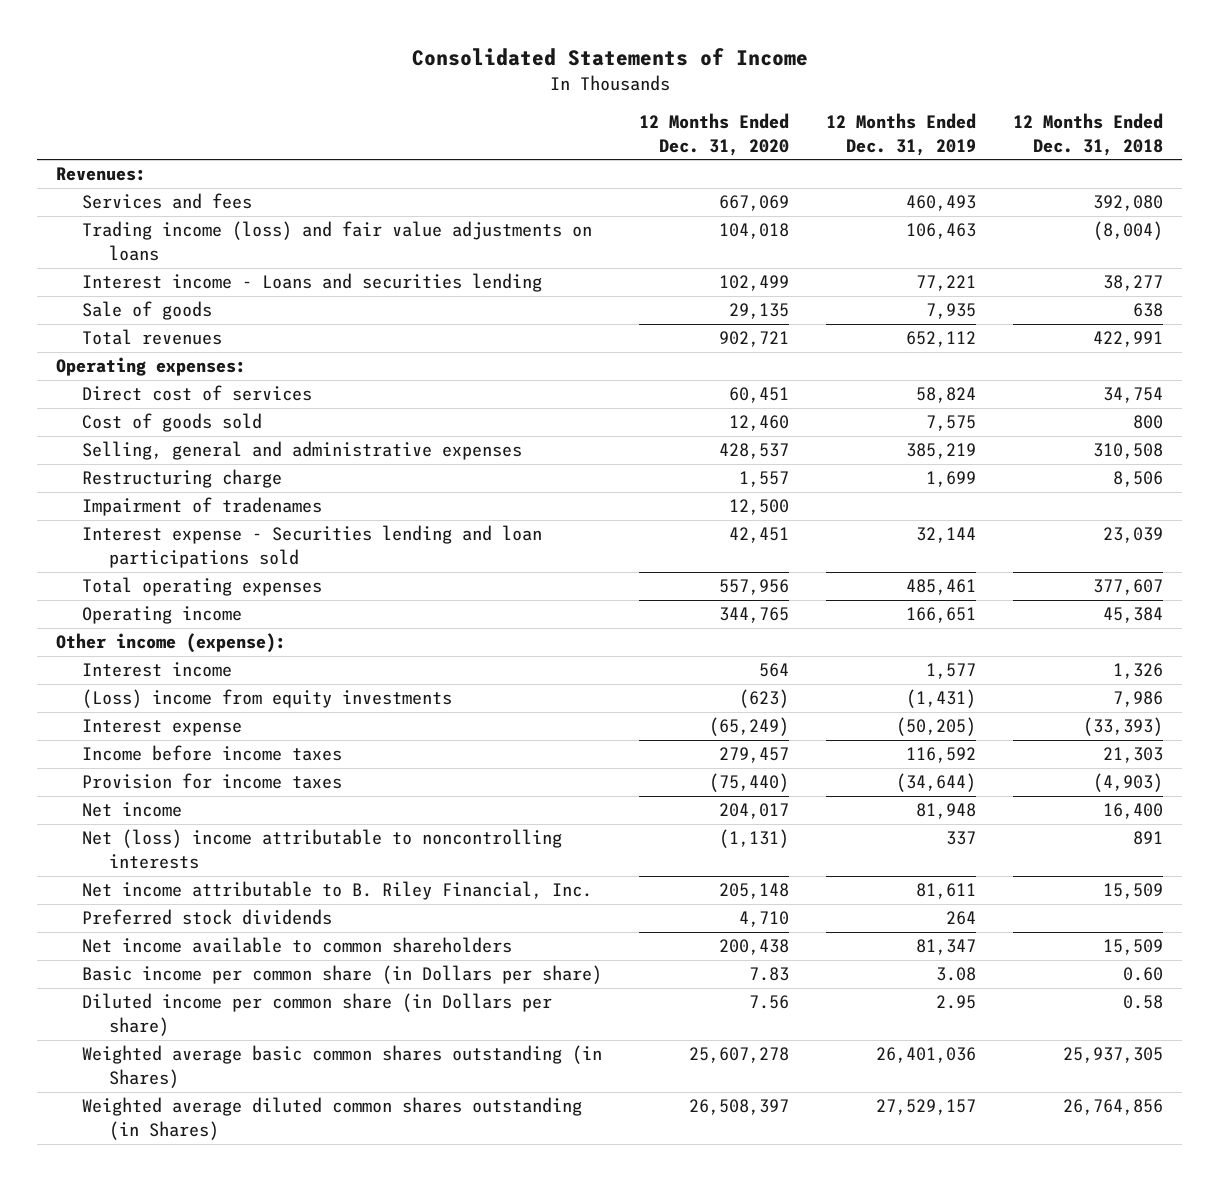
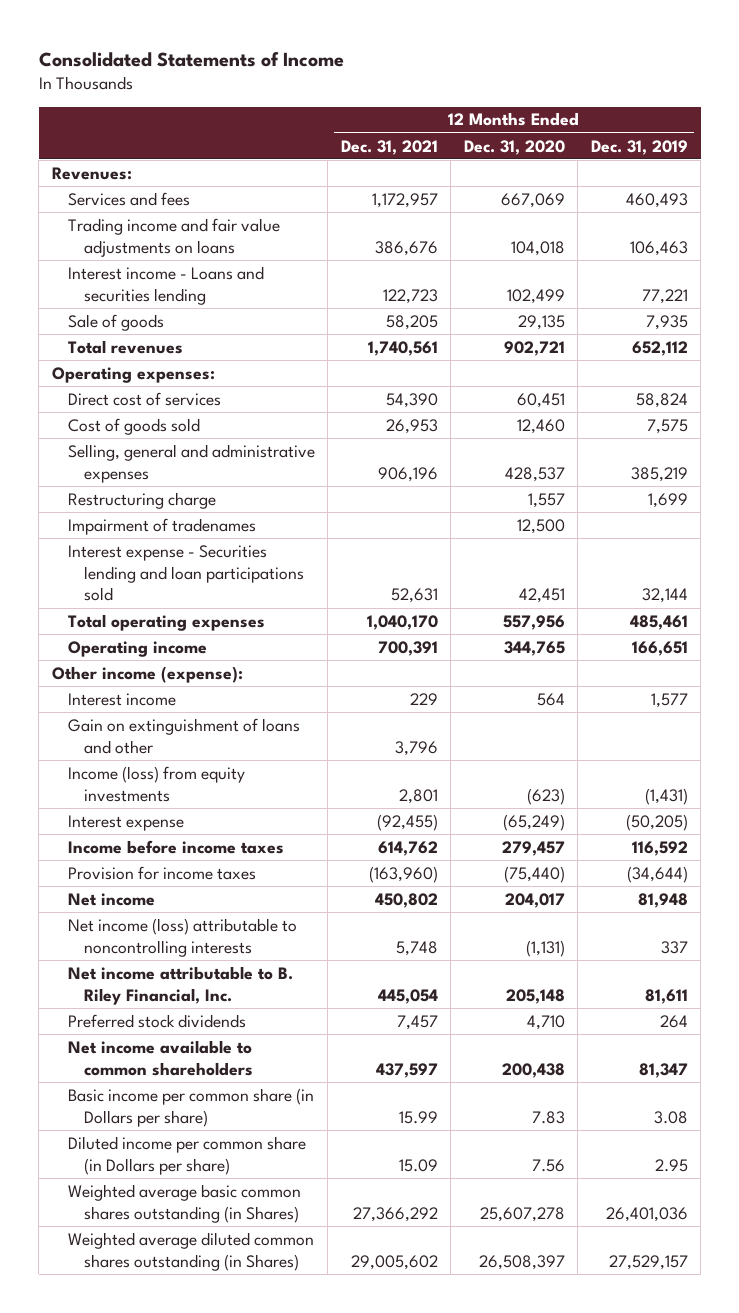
- | 12 Months Ended Dec. 31, 2020 | 12 Months Ended Dec. 31, 2019 | 12 Months Ended Dec. 31, 2018
+ | 12 Months Ended Dec. 31, 2021 | 12 Months Ended Dec. 31, 2020 | 12 Months Ended Dec. 31, 2019
- Trading income (loss) and fair value adjustments on loans | 104,018 | 106,463 | (8,004)
+ Trading income and fair value adjustments on loans | 386,676 | 104,018 | 106,463
- (Loss) income from equity investments | (623) | (1,431) | 7,986
+ Gain on extinguishment of loans and other | 3,796 | |
+ Income (loss) from equity investments | 2,801 | (623) | (1,431)
- Net (loss) income attributable to noncontrolling interests | (1,131) | 337 | 891
+ Net income (loss) attributable to noncontrolling interests | 5,748 | (1,131) | 337

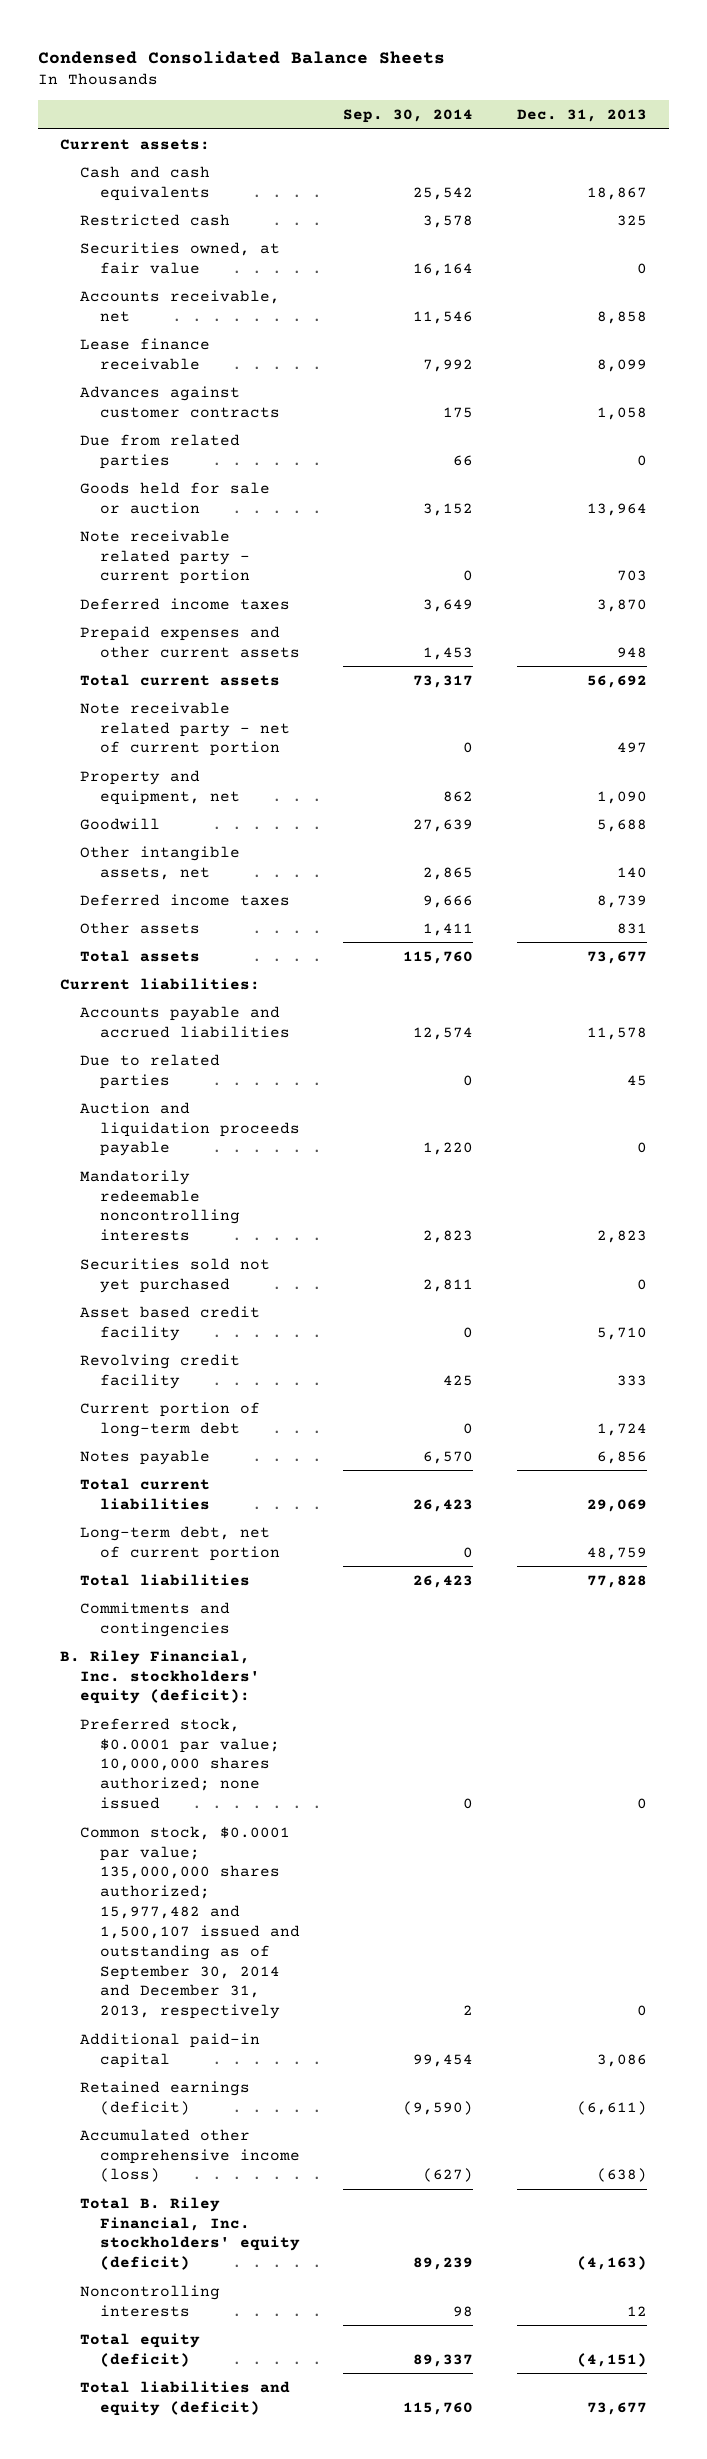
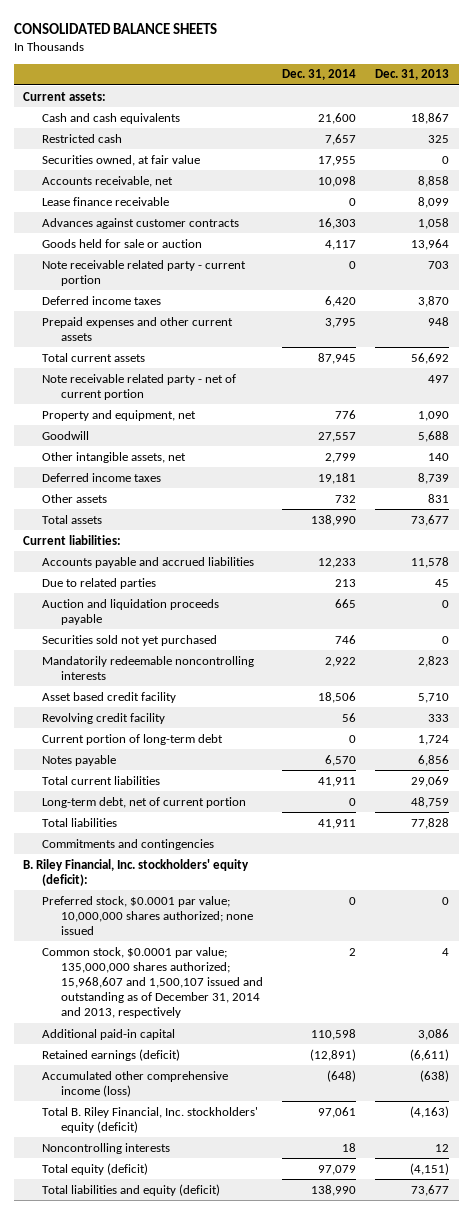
- Condensed Consolidated Balance Sheets
+ CONSOLIDATED BALANCE SHEETS
- | Sep. 30, 2014 | Dec. 31, 2013
+ | Dec. 31, 2014 | Dec. 31, 2013
- Due from related parties | 66 | 0
moved down: Mandatorily redeemable noncontrolling interests | 2,922 | 2,823
- Common stock, $0.0001 par value; 135,000,000 shares authorized; 15,977,482 and 1,500,107 issued and outstanding as of September 30, 2014 and December 31, 2013, respectively | 2 | 0
+ Common stock, $0.0001 par value; 135,000,000 shares authorized; 15,968,607 and 1,500,107 issued and outstanding as of December 31, 2014 and 2013, respectively | 2 | 4

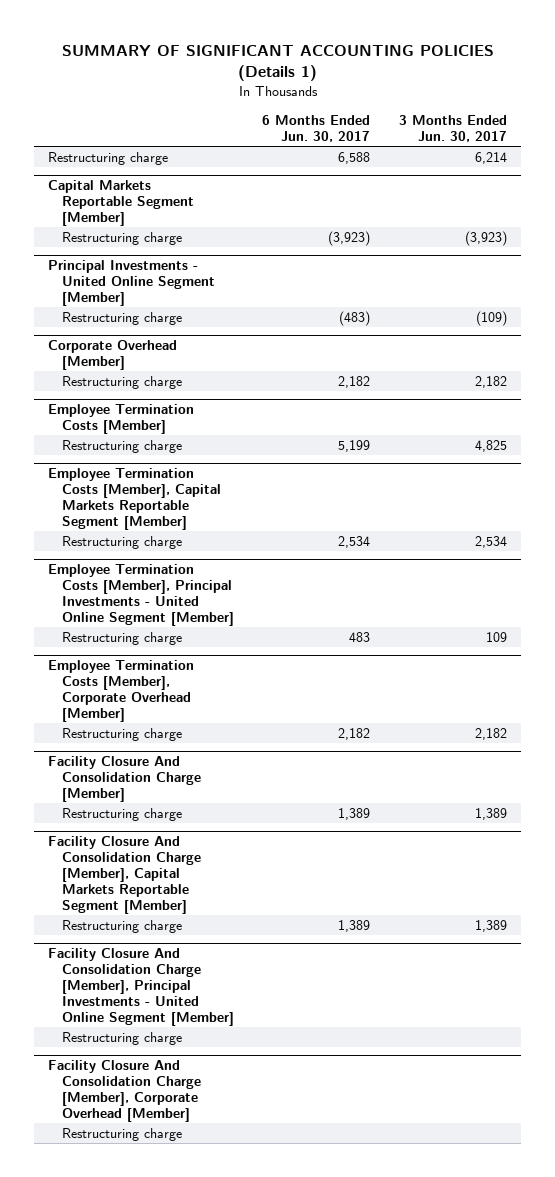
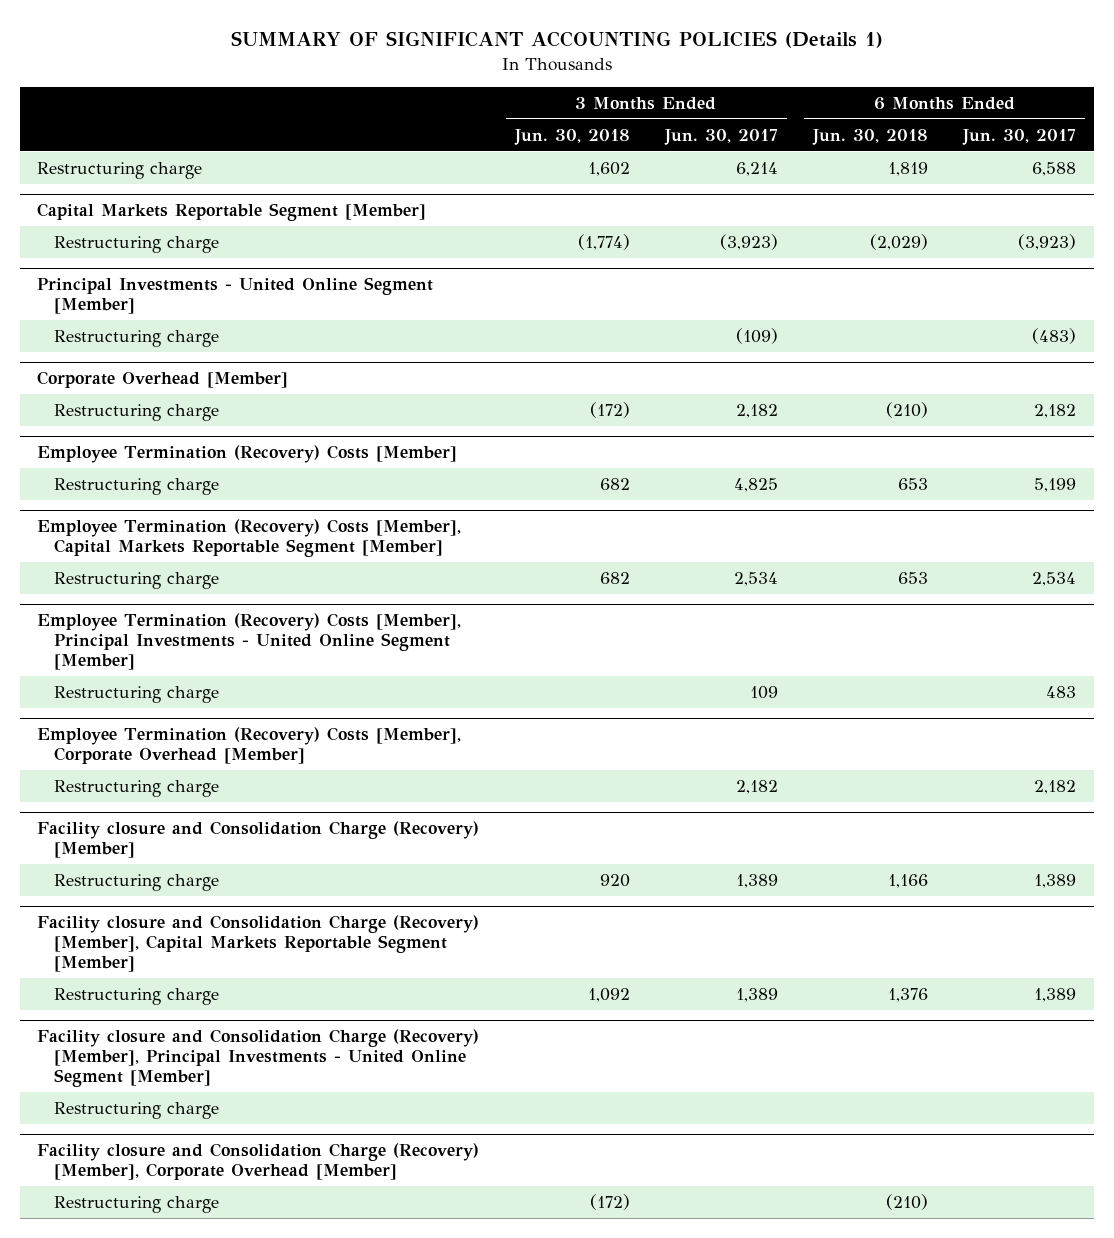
- | 6 Months Ended Jun. 30, 2017 | 3 Months Ended Jun. 30, 2017
+ | 3 Months Ended Jun. 30, 2018 | 3 Months Ended Jun. 30, 2017 | 6 Months Ended Jun. 30, 2018 | 6 Months Ended Jun. 30, 2017
- Employee Termination Costs [Member]
+ Employee Termination (Recovery) Costs [Member]
- Employee Termination Costs [Member], Capital Markets Reportable Segment [Member]
+ Employee Termination (Recovery) Costs [Member], Capital Markets Reportable Segment [Member]
- Employee Termination Costs [Member], Principal Investments - United Online Segment [Member]
+ Employee Termination (Recovery) Costs [Member], Principal Investments - United Online Segment [Member]
- Employee Termination Costs [Member], Corporate Overhead [Member]
+ Employee Termination (Recovery) Costs [Member], Corporate Overhead [Member]
- Facility Closure And Consolidation Charge [Member]
+ Facility closure and Consolidation Charge (Recovery) [Member]
- Facility Closure And Consolidation Charge [Member], Capital Markets Reportable Segment [Member]
+ Facility closure and Consolidation Charge (Recovery) [Member], Capital Markets Reportable Segment [Member]
- Facility Closure And Consolidation Charge [Member], Principal Investments - United Online Segment [Member]
+ Facility closure and Consolidation Charge (Recovery) [Member], Principal Investments - United Online Segment [Member]
- Facility Closure And Consolidation Charge [Member], Corporate Overhead [Member]
+ Facility closure and Consolidation Charge (Recovery) [Member], Corporate Overhead [Member]

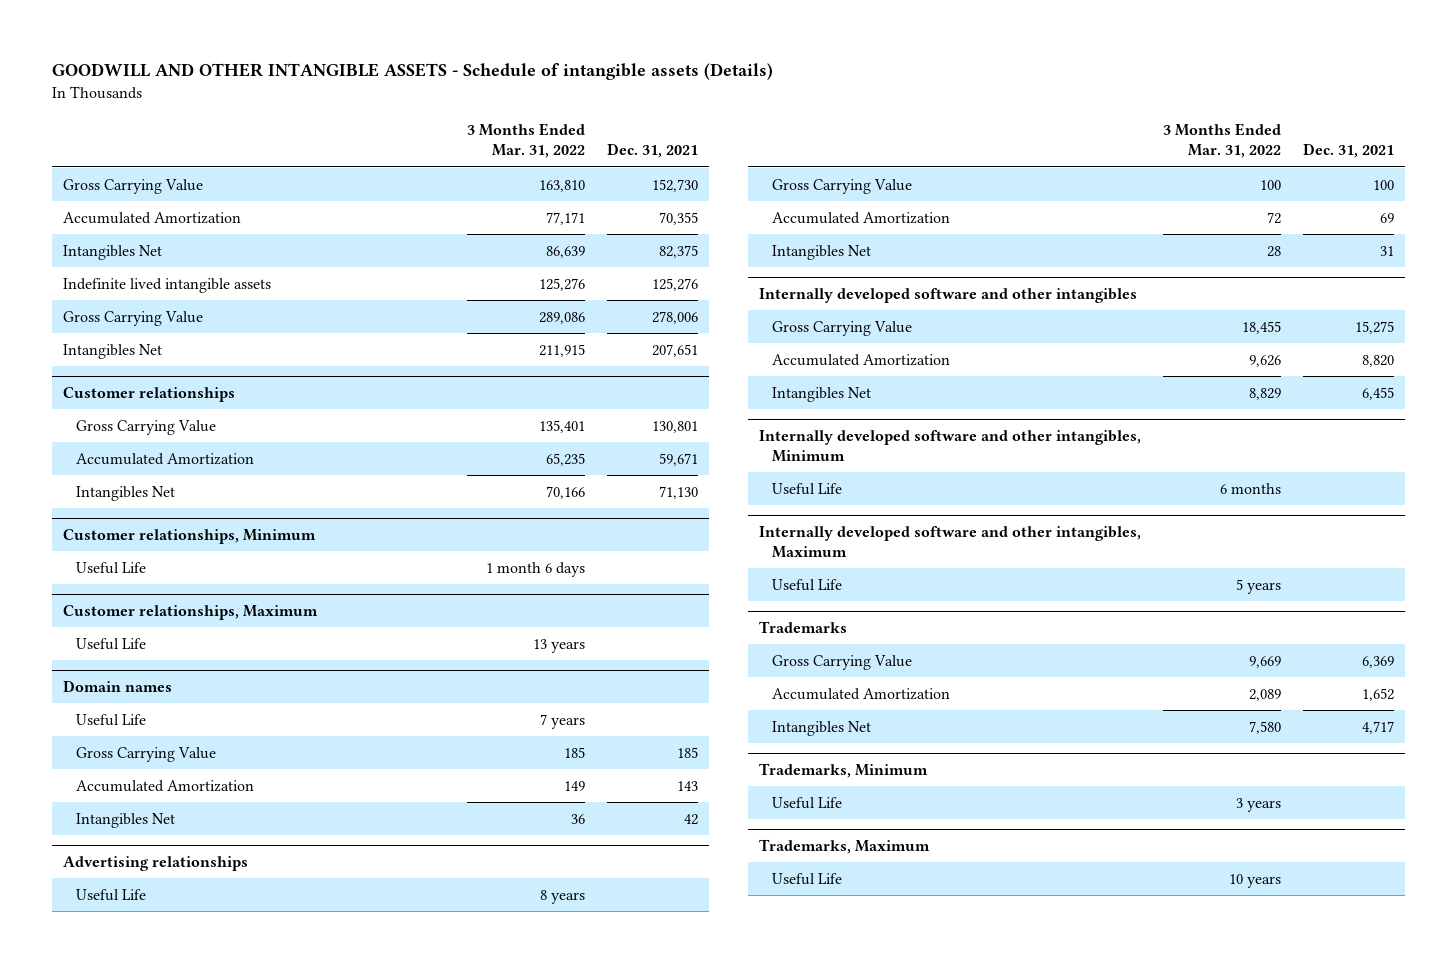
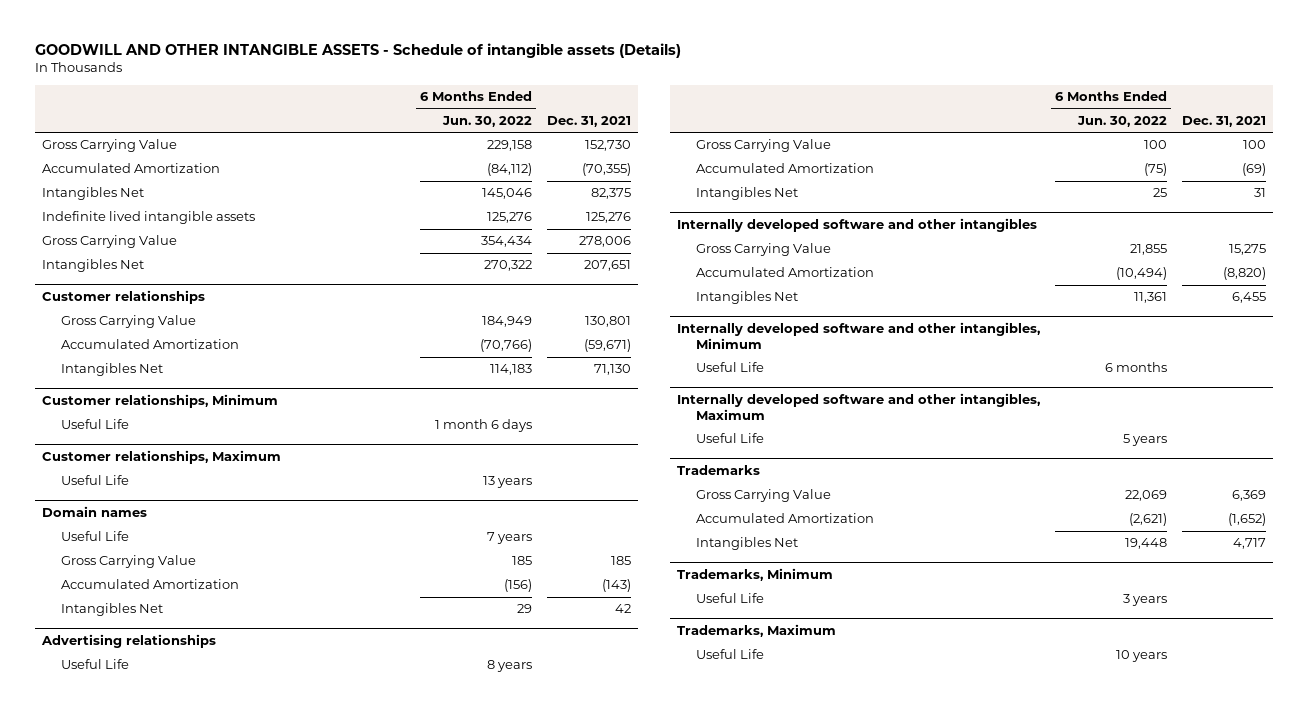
- | 3 Months Ended Mar. 31, 2022 | Dec. 31, 2021
+ | 6 Months Ended Jun. 30, 2022 | Dec. 31, 2021
- Accumulated Amortization | 77,171 | 70,355
+ Accumulated Amortization | (84,112) | (70,355)
@ Customer relationships
- Accumulated Amortization | 65,235 | 59,671
+ Accumulated Amortization | (70,766) | (59,671)
@ Domain names
- Accumulated Amortization | 149 | 143
+ Accumulated Amortization | (156) | (143)
@ Advertising relationships
- Accumulated Amortization | 72 | 69
+ Accumulated Amortization | (75) | (69)
@ Internally developed software and other intangibles
- Accumulated Amortization | 9,626 | 8,820
+ Accumulated Amortization | (10,494) | (8,820)
@ Trademarks
- Accumulated Amortization | 2,089 | 1,652
+ Accumulated Amortization | (2,621) | (1,652)

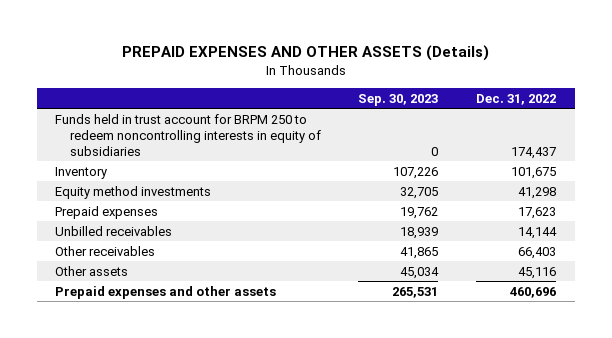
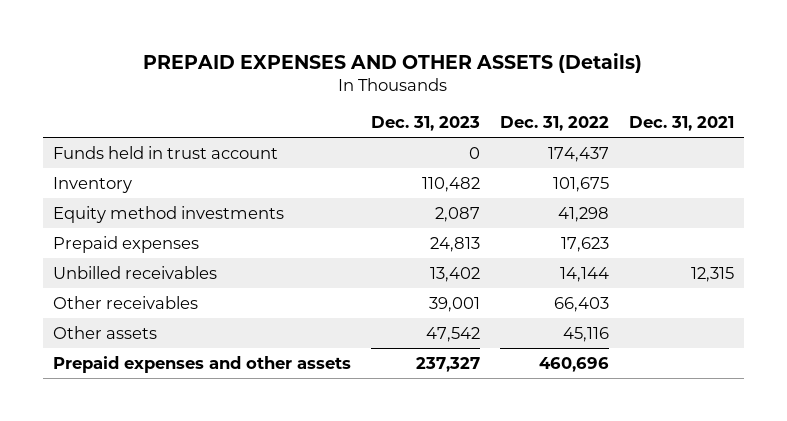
- | Sep. 30, 2023 | Dec. 31, 2022
+ | Dec. 31, 2023 | Dec. 31, 2022 | Dec. 31, 2021
- Funds held in trust account for BRPM 250 to redeem noncontrolling interests in equity of subsidiaries | 0 | 174,437
+ Funds held in trust account | 0 | 174,437 |

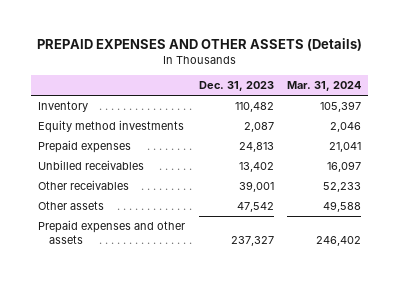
- | Dec. 31, 2023 | Dec. 31, 2022 | Dec. 31, 2021
+ | Dec. 31, 2023 | Mar. 31, 2024
- Funds held in trust account | 0 | 174,437 |

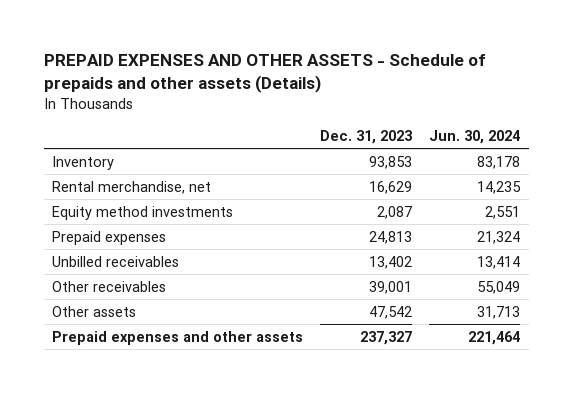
- PREPAID EXPENSES AND OTHER ASSETS (Details)
+ PREPAID EXPENSES AND OTHER ASSETS - Schedule of prepaids and other assets (Details)
- | Dec. 31, 2023 | Mar. 31, 2024
+ | Dec. 31, 2023 | Jun. 30, 2024
- Inventory | 110,482 | 105,397
+ Inventory | 93,853 | 83,178
+ Rental merchandise, net | 16,629 | 14,235

